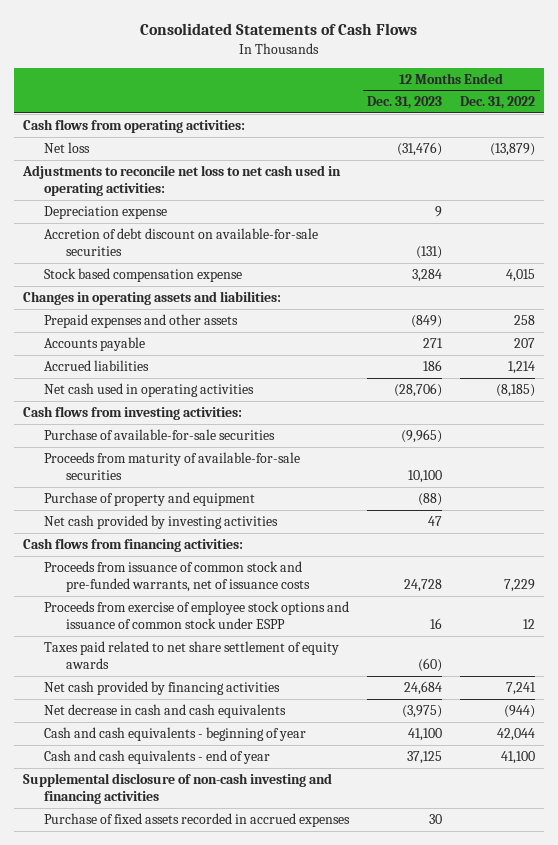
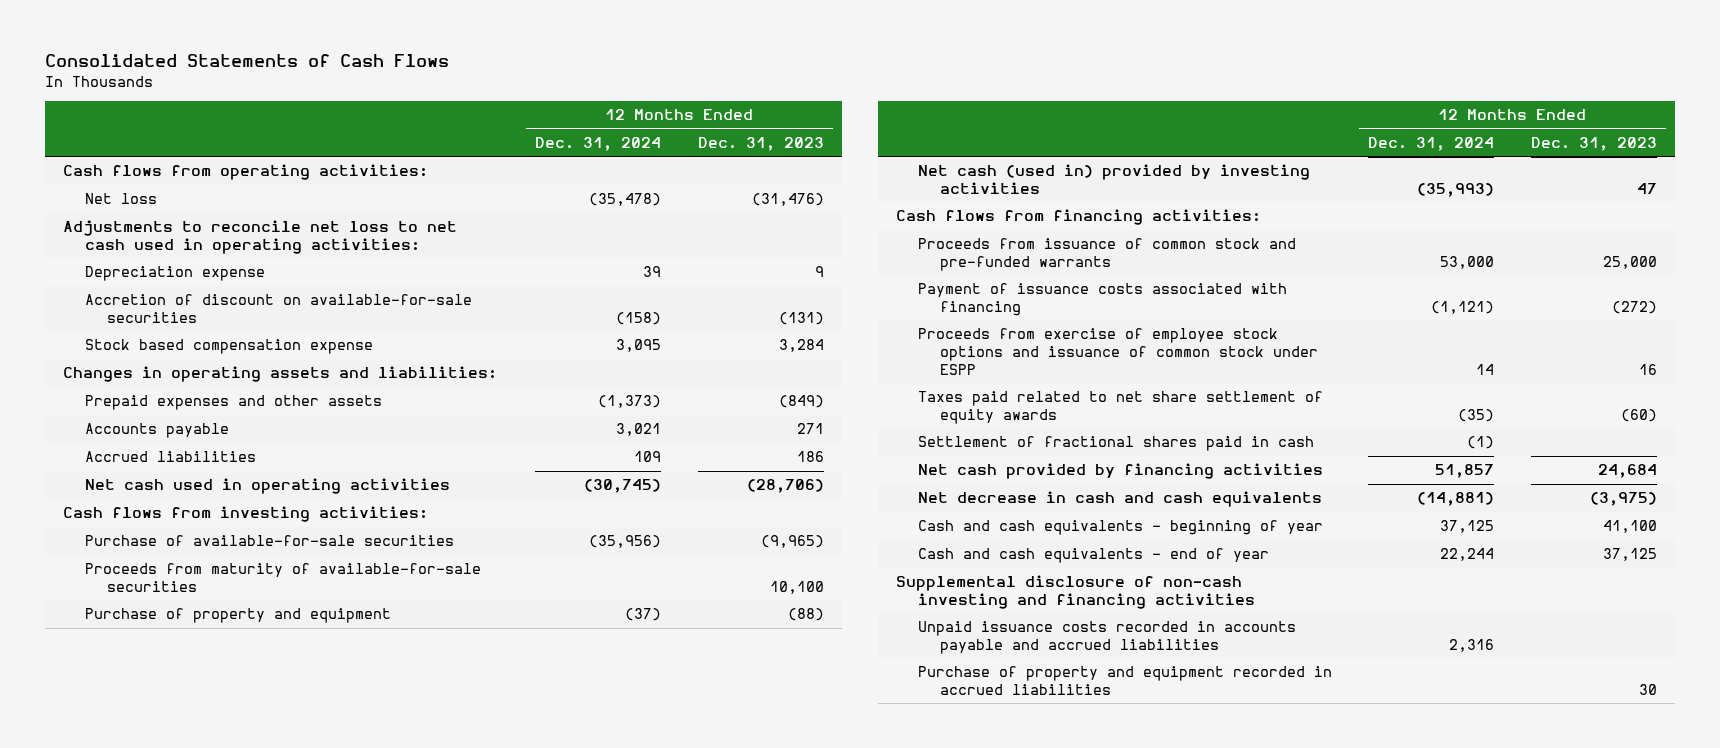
- | 12 Months Ended Dec. 31, 2023 | 12 Months Ended Dec. 31, 2022
+ | 12 Months Ended Dec. 31, 2024 | 12 Months Ended Dec. 31, 2023
- Accretion of debt discount on available-for-sale securities | (131) |
+ Accretion of discount on available-for-sale securities | (158) | (131)
- Net cash provided by investing activities | 47 |
+ Net cash (used in) provided by investing activities | (35,993) | 47
- Proceeds from issuance of common stock and pre-funded warrants, net of issuance costs | 24,728 | 7,229
+ Proceeds from issuance of common stock and pre-funded warrants | 53,000 | 25,000
+ Payment of issuance costs associated with financing | (1,121) | (272)
+ Settlement of fractional shares paid in cash | (1) |
- Purchase of fixed assets recorded in accrued expenses | 30 |
+ Unpaid issuance costs recorded in accounts payable and accrued liabilities | 2,316 |
+ Purchase of property and equipment recorded in accrued liabilities | | 30

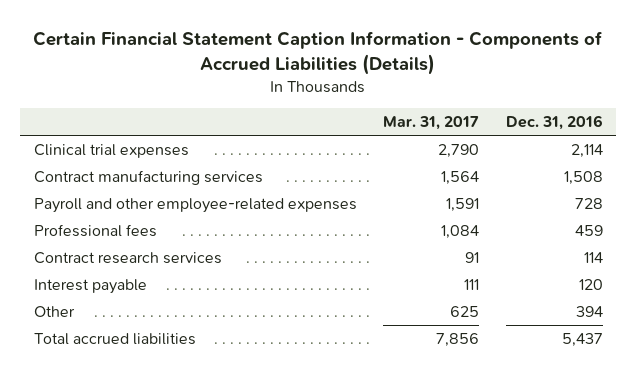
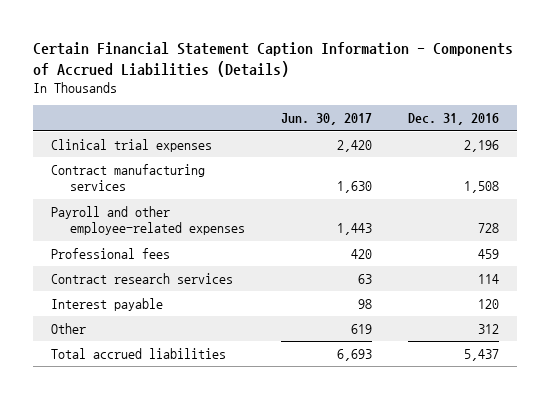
- | Mar. 31, 2017 | Dec. 31, 2016
+ | Jun. 30, 2017 | Dec. 31, 2016
- Clinical trial expenses | 2,790 | 2,114
+ Clinical trial expenses | 2,420 | 2,196
- Other | 625 | 394
+ Other | 619 | 312

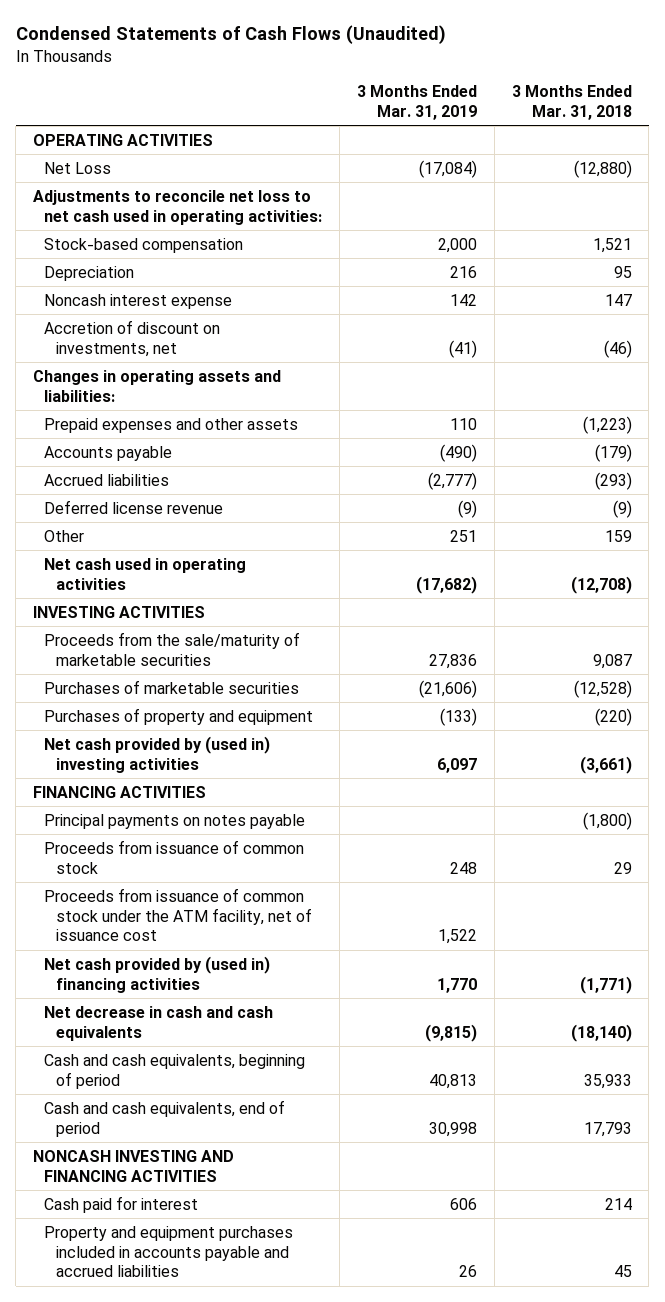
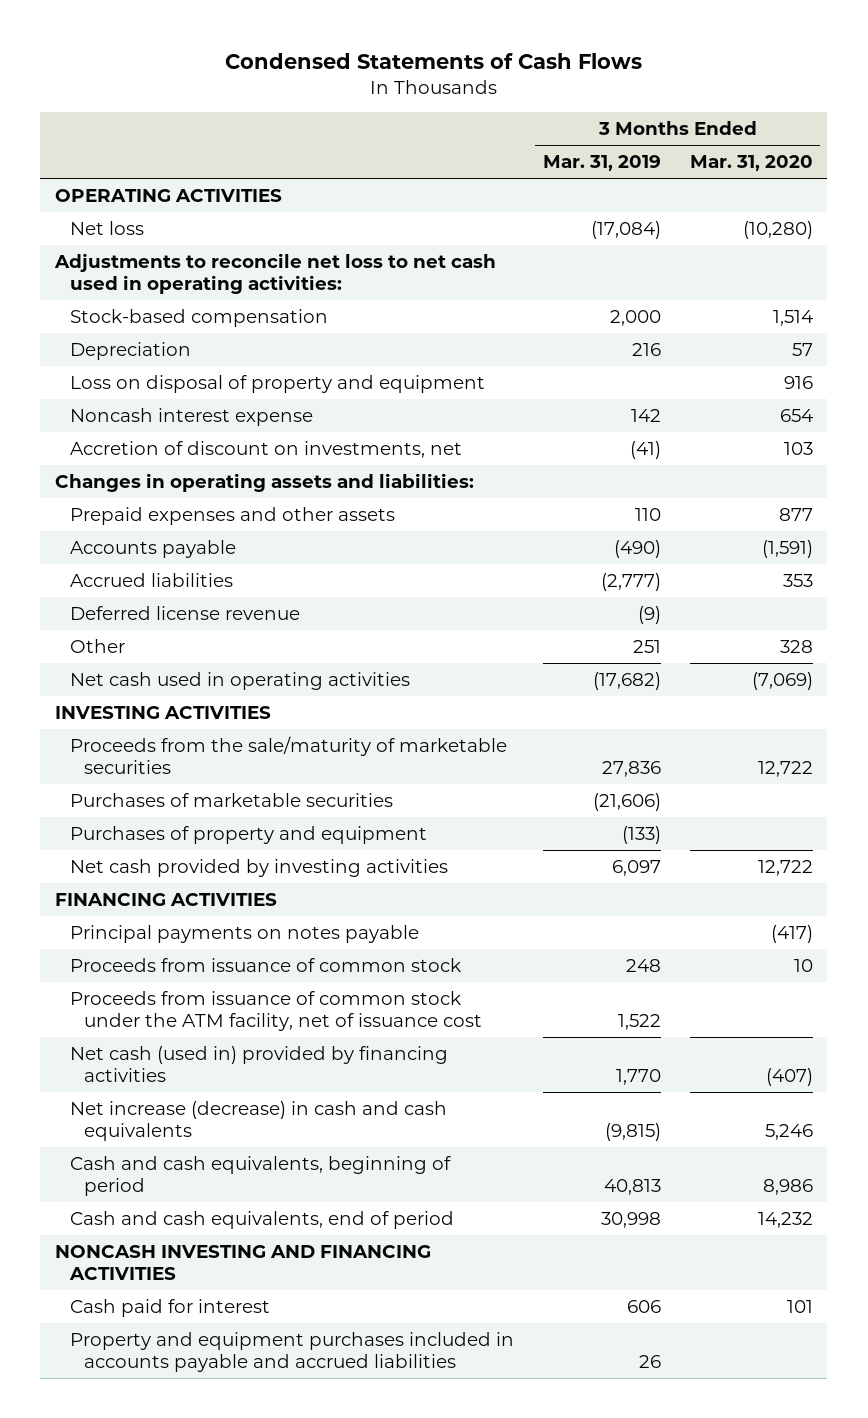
- Condensed Statements of Cash Flows (Unaudited)
+ Condensed Statements of Cash Flows
- | 3 Months Ended Mar. 31, 2019 | 3 Months Ended Mar. 31, 2018
+ | 3 Months Ended Mar. 31, 2019 | 3 Months Ended Mar. 31, 2020
- Net Loss | (17,084) | (12,880)
+ Net loss | (17,084) | (10,280)
+ Loss on disposal of property and equipment | | 916
- Net cash provided by (used in) investing activities | 6,097 | (3,661)
+ Net cash provided by investing activities | 6,097 | 12,722
- Net cash provided by (used in) financing activities | 1,770 | (1,771)
- Net decrease in cash and cash equivalents | (9,815) | (18,140)
+ Net cash (used in) provided by financing activities | 1,770 | (407)
+ Net increase (decrease) in cash and cash equivalents | (9,815) | 5,246

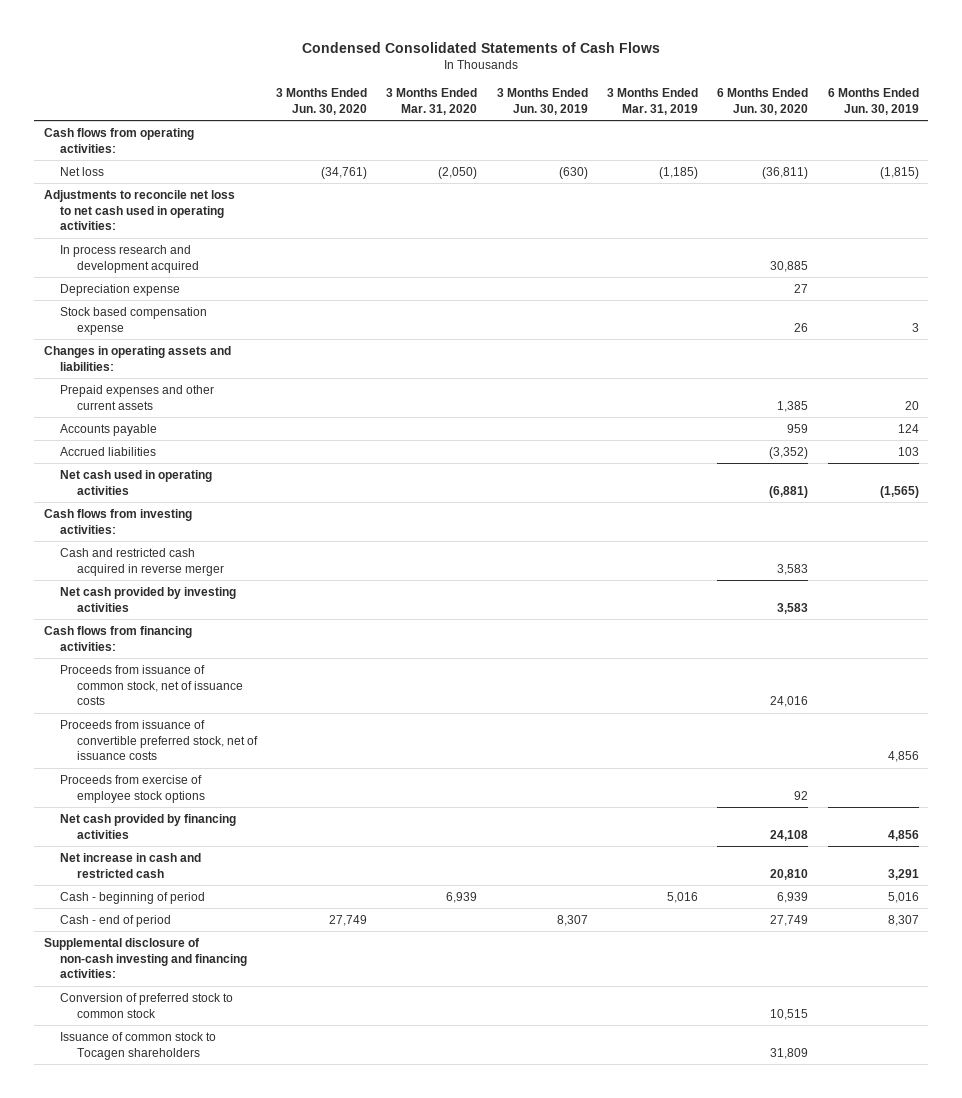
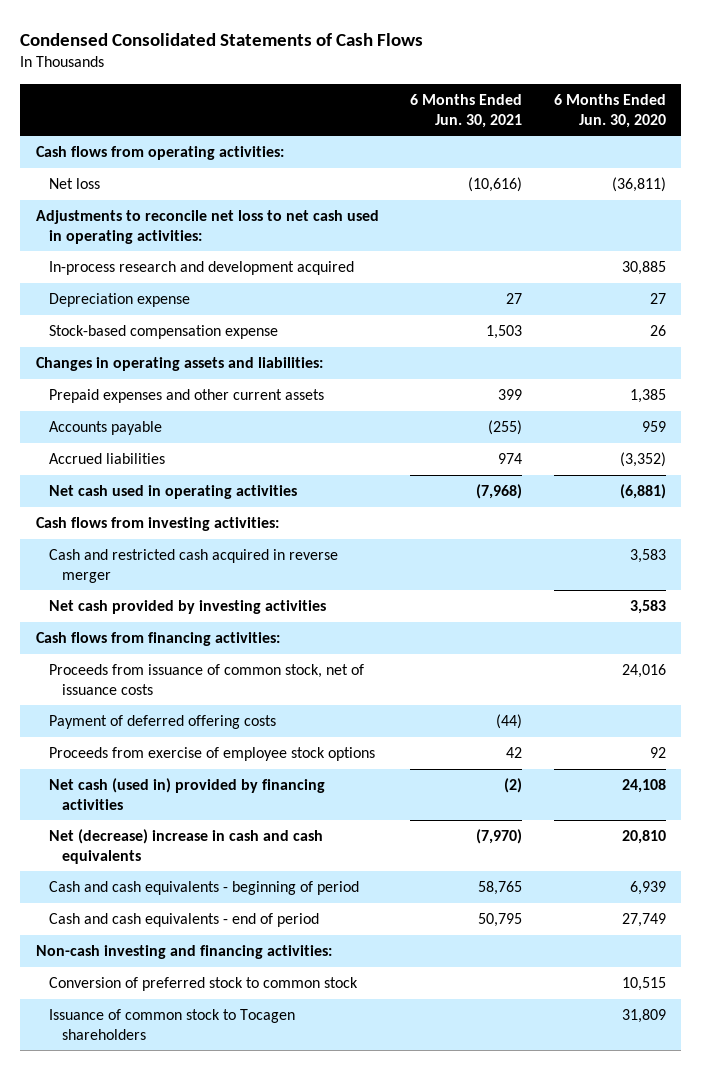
- | 3 Months Ended Jun. 30, 2020 | 3 Months Ended Mar. 31, 2020 | 3 Months Ended Jun. 30, 2019 | 3 Months Ended Mar. 31, 2019 | 6 Months Ended Jun. 30, 2020 | 6 Months Ended Jun. 30, 2019
+ | 6 Months Ended Jun. 30, 2021 | 6 Months Ended Jun. 30, 2020
- In process research and development acquired | | | | | 30,885 |
+ In-process research and development acquired | | 30,885
- Stock based compensation expense | | | | | 26 | 3
+ Stock-based compensation expense | 1,503 | 26
- Proceeds from issuance of convertible preferred stock, net of issuance costs | | | | | | 4,856
+ Payment of deferred offering costs | (44) |
- Net cash provided by financing activities | | | | | 24,108 | 4,856
- Net increase in cash and restricted cash | | | | | 20,810 | 3,291
- Cash - beginning of period | | 6,939 | | 5,016 | 6,939 | 5,016
- Cash - end of period | 27,749 | | 8,307 | | 27,749 | 8,307
- Supplemental disclosure of non-cash investing and financing activities:
+ Net cash (used in) provided by financing activities | (2) | 24,108
+ Net (decrease) increase in cash and cash equivalents | (7,970) | 20,810
+ Cash and cash equivalents - beginning of period | 58,765 | 6,939
+ Cash and cash equivalents - end of period | 50,795 | 27,749
+ Non-cash investing and financing activities:

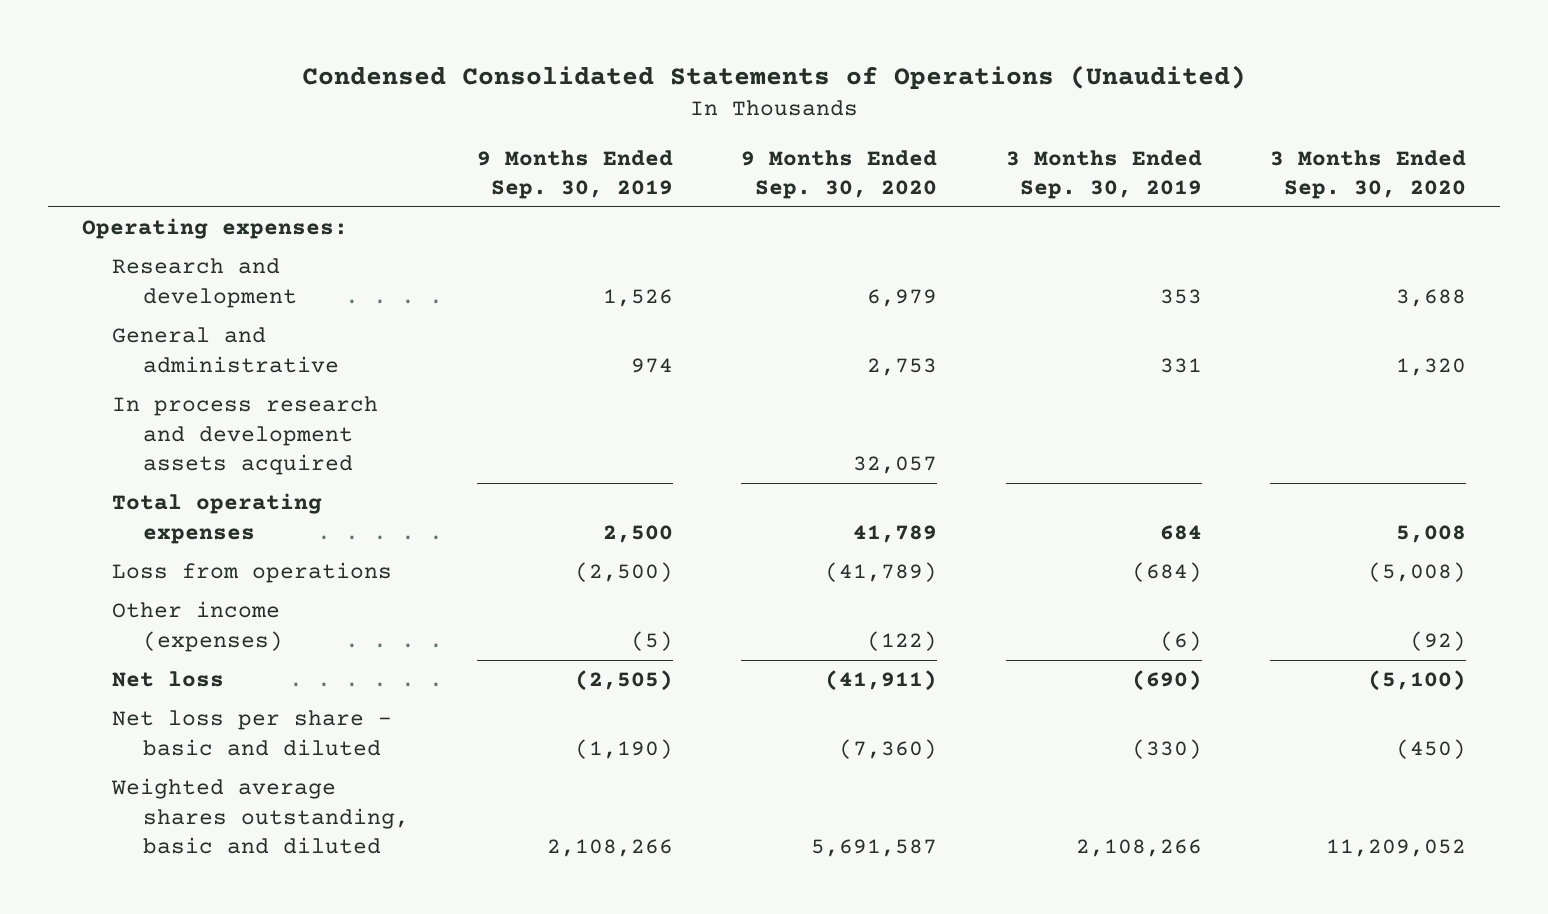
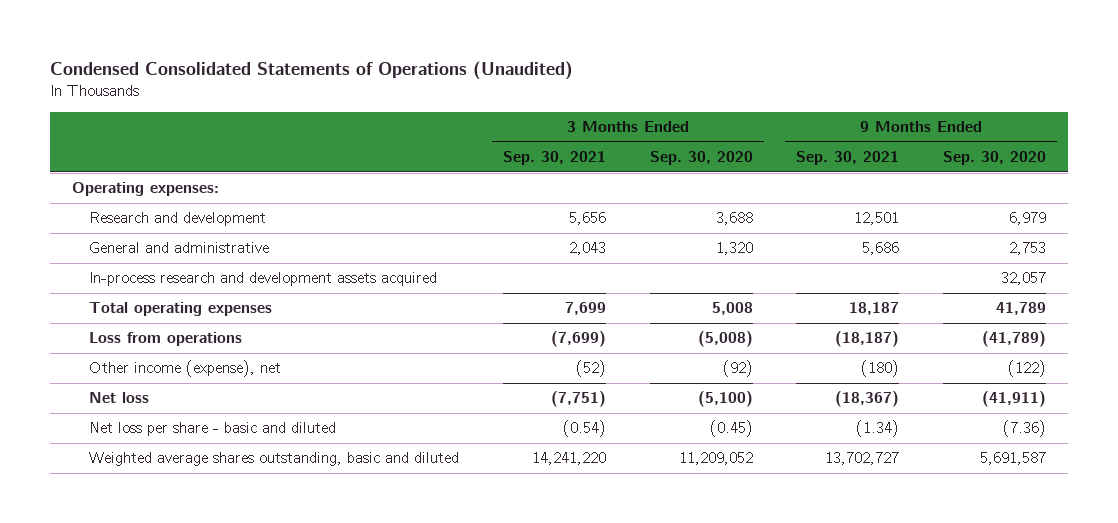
- | 9 Months Ended Sep. 30, 2019 | 9 Months Ended Sep. 30, 2020 | 3 Months Ended Sep. 30, 2019 | 3 Months Ended Sep. 30, 2020
+ | 3 Months Ended Sep. 30, 2021 | 3 Months Ended Sep. 30, 2020 | 9 Months Ended Sep. 30, 2021 | 9 Months Ended Sep. 30, 2020
- In process research and development assets acquired | | 32,057 | |
+ In-process research and development assets acquired | | | | 32,057
- Other income (expenses) | (5) | (122) | (6) | (92)
+ Other income (expense), net | (52) | (92) | (180) | (122)
- Net loss per share - basic and diluted | (1,190) | (7,360) | (330) | (450)
+ Net loss per share - basic and diluted | (0.54) | (0.45) | (1.34) | (7.36)

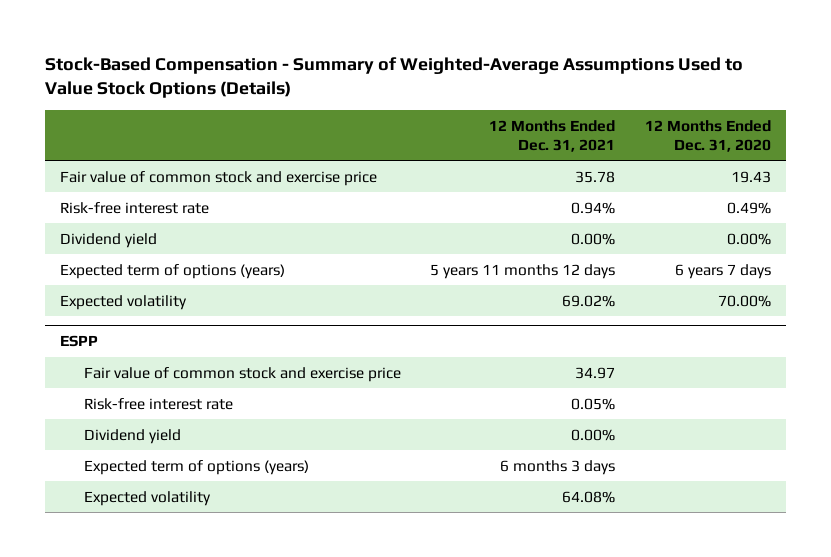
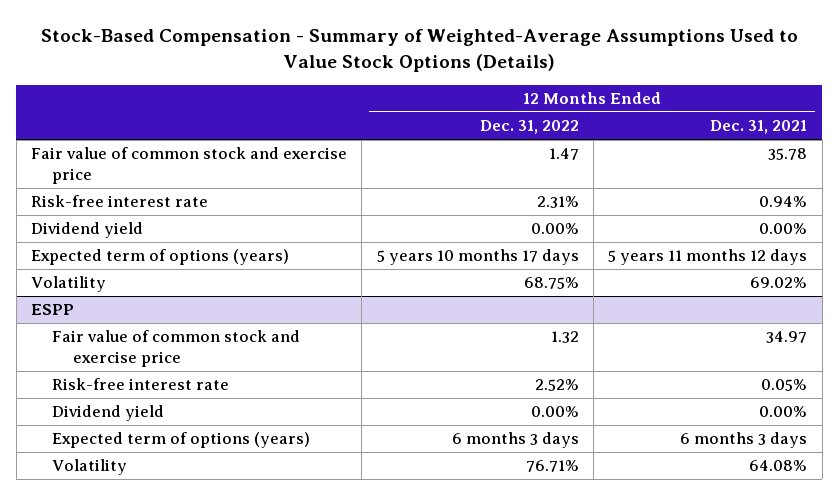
- | 12 Months Ended Dec. 31, 2021 | 12 Months Ended Dec. 31, 2020
+ | 12 Months Ended Dec. 31, 2022 | 12 Months Ended Dec. 31, 2021
- Expected volatility | 69.02% | 70.00%
+ Volatility | 68.75% | 69.02%
@ ESPP
- Expected volatility | 64.08% |
+ Volatility | 76.71% | 64.08%

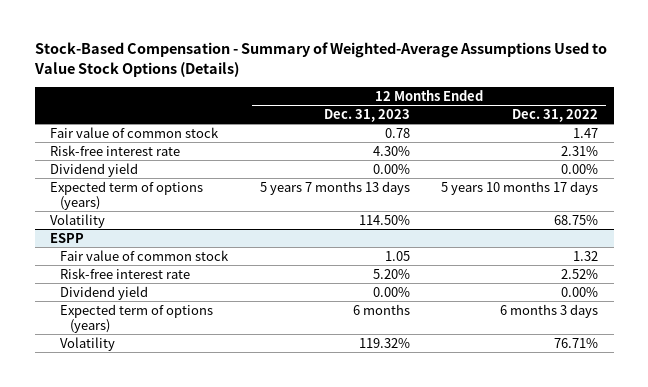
- | 12 Months Ended Dec. 31, 2022 | 12 Months Ended Dec. 31, 2021
+ | 12 Months Ended Dec. 31, 2023 | 12 Months Ended Dec. 31, 2022
- Fair value of common stock and exercise price | 1.47 | 35.78
+ Fair value of common stock | 0.78 | 1.47
@ ESPP
- Fair value of common stock and exercise price | 1.32 | 34.97
+ Fair value of common stock | 1.05 | 1.32

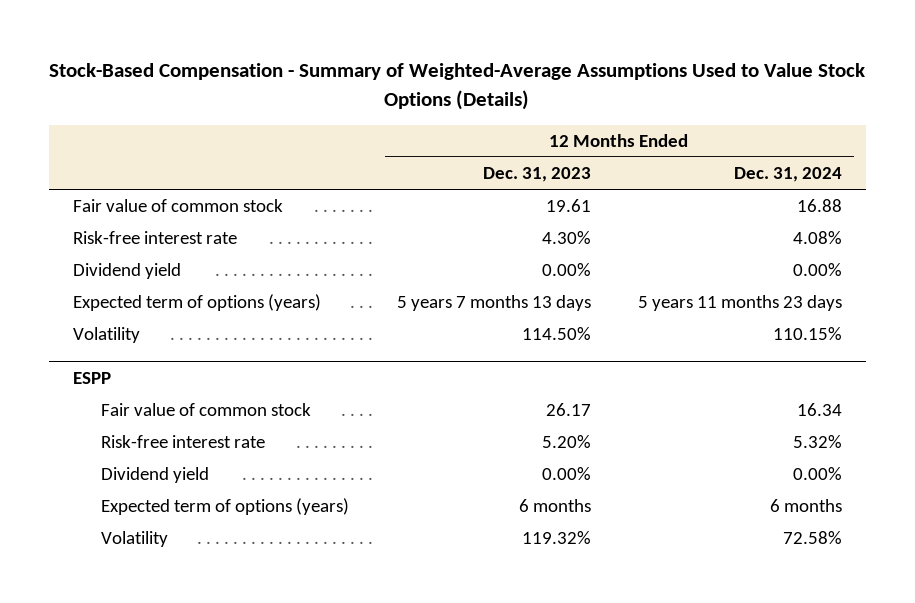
- | 12 Months Ended Dec. 31, 2023 | 12 Months Ended Dec. 31, 2022
+ | 12 Months Ended Dec. 31, 2023 | 12 Months Ended Dec. 31, 2024
- Fair value of common stock | 0.78 | 1.47
+ Fair value of common stock | 19.61 | 16.88
@ ESPP
- Fair value of common stock | 1.05 | 1.32
+ Fair value of common stock | 26.17 | 16.34

